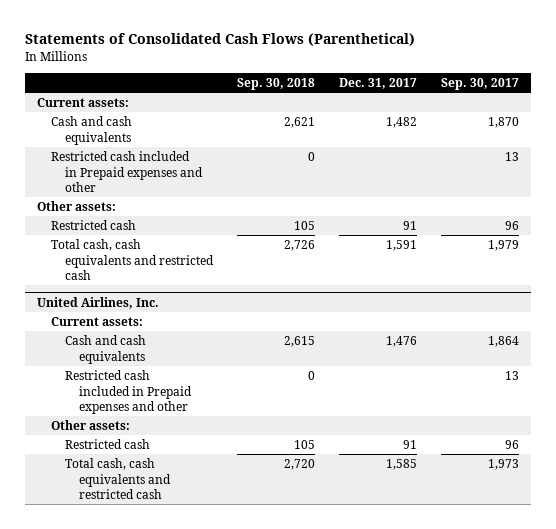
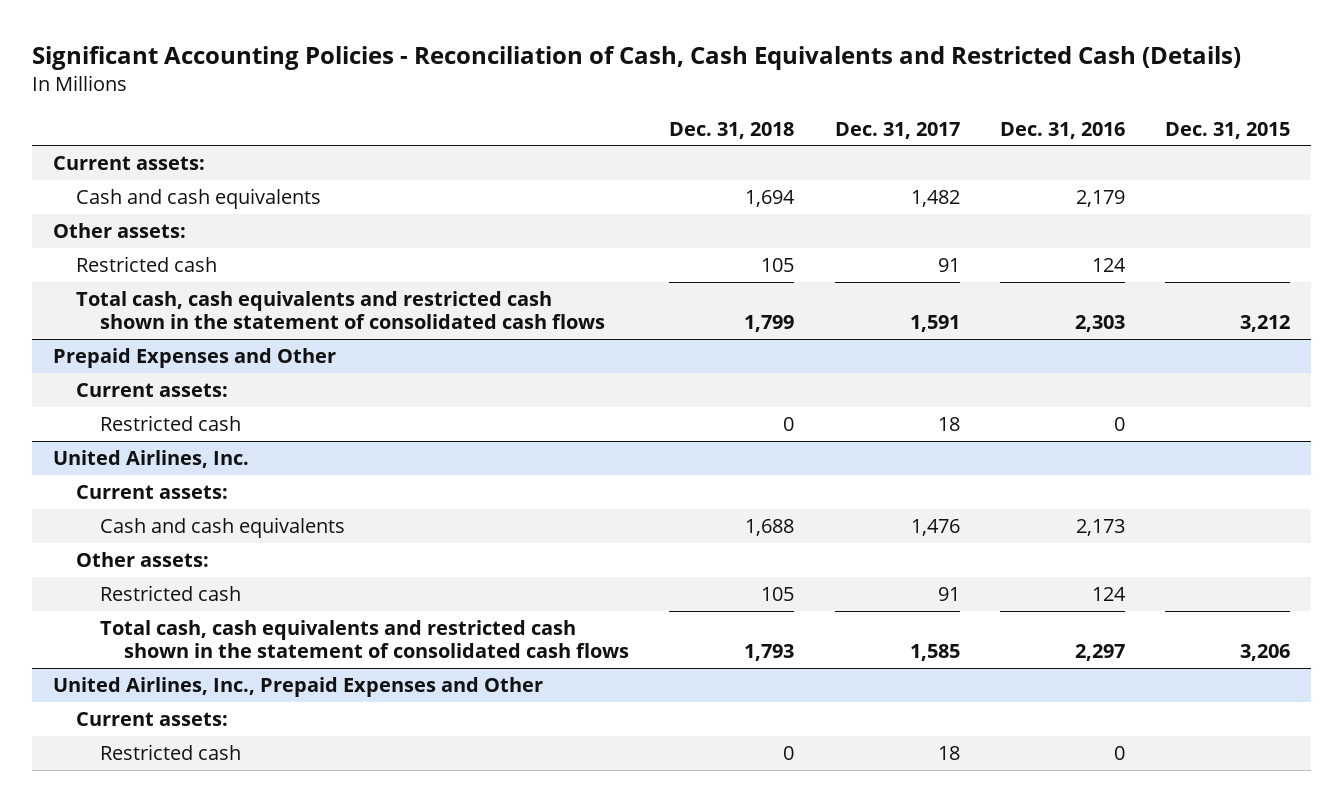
- Statements of Consolidated Cash Flows (Parenthetical)
+ Significant Accounting Policies - Reconciliation of Cash, Cash Equivalents and Restricted Cash (Details)
- | Sep. 30, 2018 | Dec. 31, 2017 | Sep. 30, 2017
+ | Dec. 31, 2018 | Dec. 31, 2017 | Dec. 31, 2016 | Dec. 31, 2015
- Restricted cash included in Prepaid expenses and other | 0 | | 13
- Total cash, cash equivalents and restricted cash | 2,726 | 1,591 | 1,979
+ Total cash, cash equivalents and restricted cash shown in the statement of consolidated cash flows | 1,799 | 1,591 | 2,303 | 3,212
+ Prepaid Expenses and Other
+ Current assets:
+ Restricted cash | 0 | 18 | 0 |
@ United Airlines, Inc.
- Restricted cash included in Prepaid expenses and other | 0 | | 13
- Total cash, cash equivalents and restricted cash | 2,720 | 1,585 | 1,973
+ Total cash, cash equivalents and restricted cash shown in the statement of consolidated cash flows | 1,793 | 1,585 | 2,297 | 3,206
+ United Airlines, Inc., Prepaid Expenses and Other
+ Current assets:
+ Restricted cash | 0 | 18 | 0 |

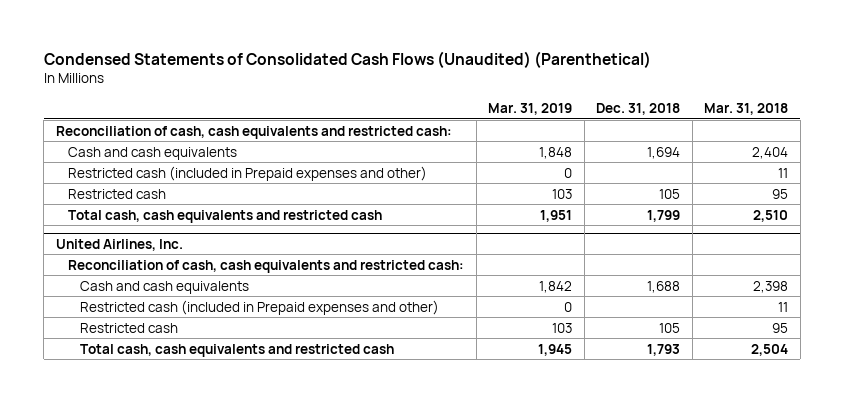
- Significant Accounting Policies - Reconciliation of Cash, Cash Equivalents and Restricted Cash (Details)
+ Condensed Statements of Consolidated Cash Flows (Unaudited) (Parenthetical)
- | Dec. 31, 2018 | Dec. 31, 2017 | Dec. 31, 2016 | Dec. 31, 2015
+ | Mar. 31, 2019 | Dec. 31, 2018 | Mar. 31, 2018
- Current assets:
+ Reconciliation of cash, cash equivalents and restricted cash:
- Other assets:
+ Restricted cash (included in Prepaid expenses and other) | 0 | | 11
- Total cash, cash equivalents and restricted cash shown in the statement of consolidated cash flows | 1,799 | 1,591 | 2,303 | 3,212
- Prepaid Expenses and Other
- Current assets:
- Restricted cash | 0 | 18 | 0 |
+ Total cash, cash equivalents and restricted cash | 1,951 | 1,799 | 2,510
@ United Airlines, Inc.
- Current assets:
+ Reconciliation of cash, cash equivalents and restricted cash:
- Other assets:
+ Restricted cash (included in Prepaid expenses and other) | 0 | | 11
- Total cash, cash equivalents and restricted cash shown in the statement of consolidated cash flows | 1,793 | 1,585 | 2,297 | 3,206
- United Airlines, Inc., Prepaid Expenses and Other
- Current assets:
- Restricted cash | 0 | 18 | 0 |
@ United Airlines, Inc.
+ Total cash, cash equivalents and restricted cash | 1,945 | 1,793 | 2,504

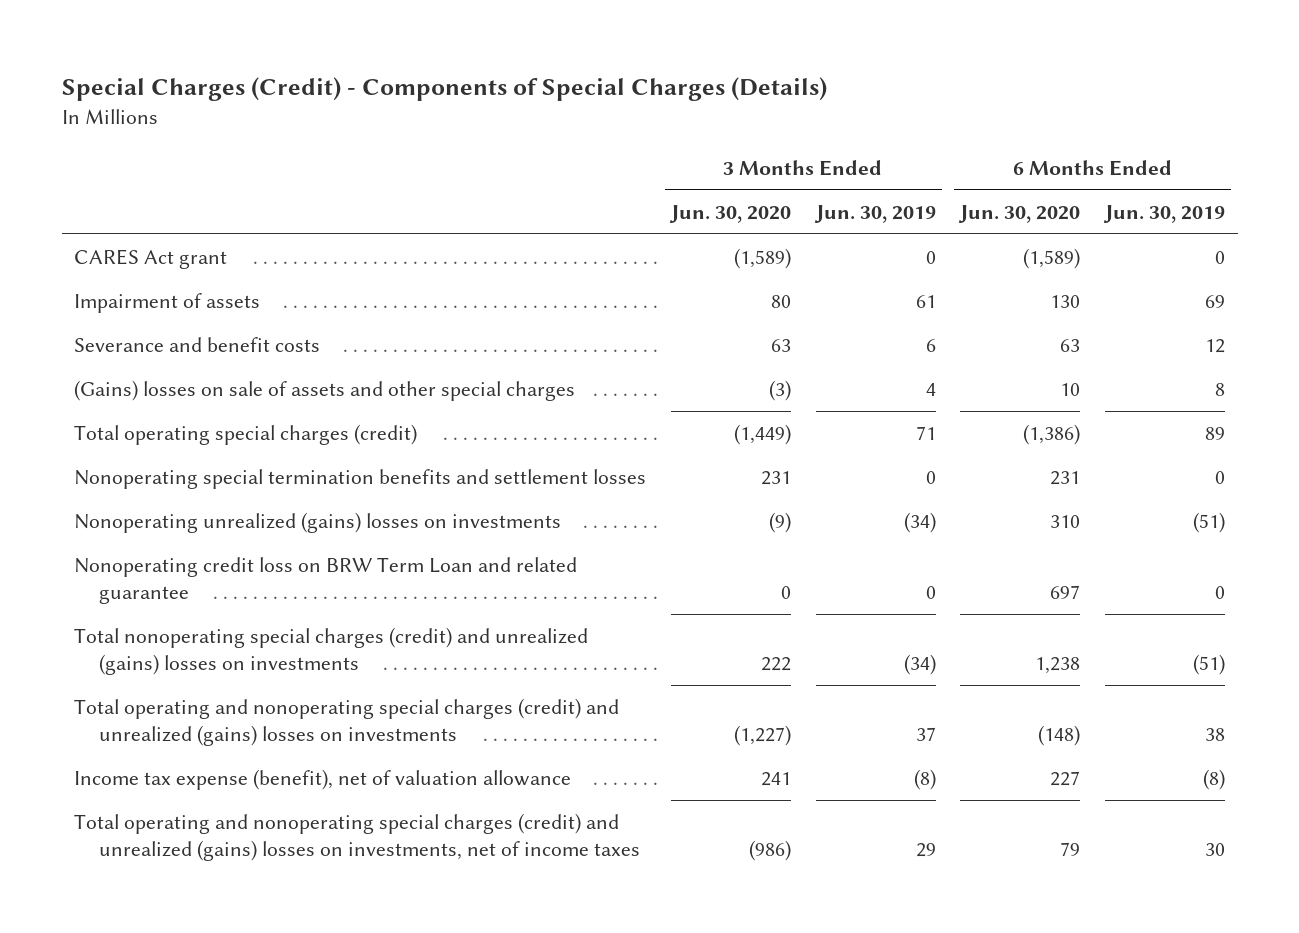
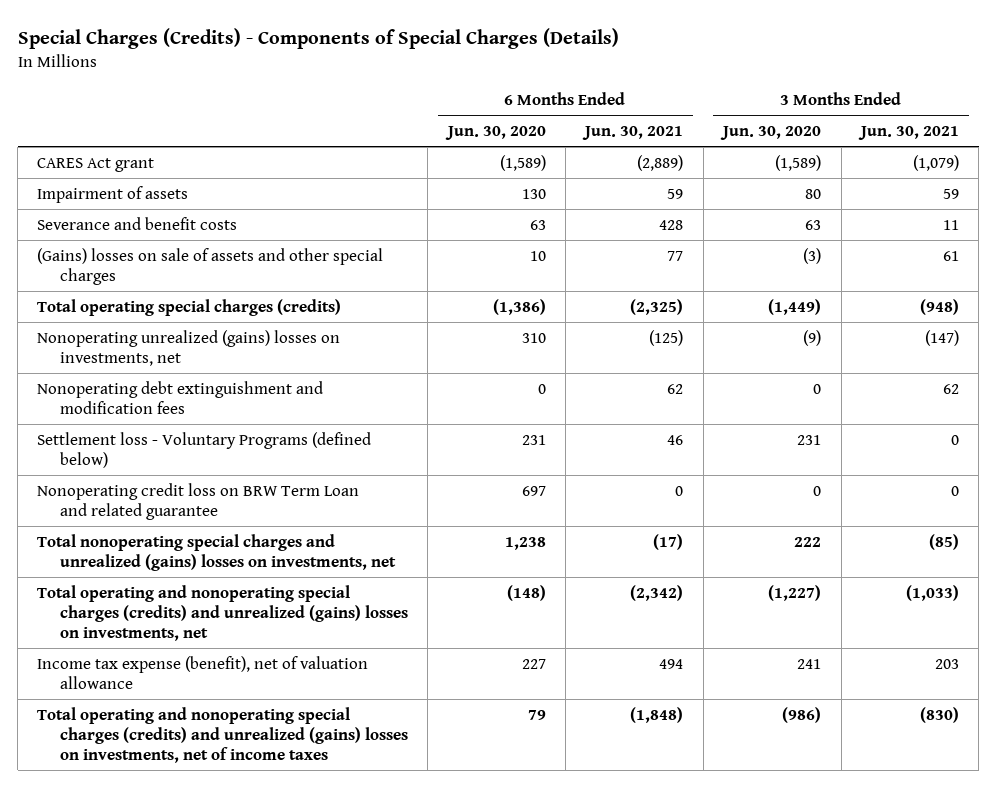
- Special Charges (Credit) - Components of Special Charges (Details)
+ Special Charges (Credits) - Components of Special Charges (Details)
- | 3 Months Ended Jun. 30, 2020 | 3 Months Ended Jun. 30, 2019 | 6 Months Ended Jun. 30, 2020 | 6 Months Ended Jun. 30, 2019
+ | 6 Months Ended Jun. 30, 2020 | 6 Months Ended Jun. 30, 2021 | 3 Months Ended Jun. 30, 2020 | 3 Months Ended Jun. 30, 2021
- Total operating special charges (credit) | (1,449) | 71 | (1,386) | 89
- Nonoperating special termination benefits and settlement losses | 231 | 0 | 231 | 0
- Nonoperating unrealized (gains) losses on investments | (9) | (34) | 310 | (51)
+ Total operating special charges (credits) | (1,386) | (2,325) | (1,449) | (948)
+ Nonoperating unrealized (gains) losses on investments, net | 310 | (125) | (9) | (147)
+ Nonoperating debt extinguishment and modification fees | 0 | 62 | 0 | 62
+ Settlement loss - Voluntary Programs (defined below) | 231 | 46 | 231 | 0
- Total nonoperating special charges (credit) and unrealized (gains) losses on investments | 222 | (34) | 1,238 | (51)
- Total operating and nonoperating special charges (credit) and unrealized (gains) losses on investments | (1,227) | 37 | (148) | 38
+ Total nonoperating special charges and unrealized (gains) losses on investments, net | 1,238 | (17) | 222 | (85)
+ Total operating and nonoperating special charges (credits) and unrealized (gains) losses on investments, net | (148) | (2,342) | (1,227) | (1,033)
- Total operating and nonoperating special charges (credit) and unrealized (gains) losses on investments, net of income taxes | (986) | 29 | 79 | 30
+ Total operating and nonoperating special charges (credits) and unrealized (gains) losses on investments, net of income taxes | 79 | (1,848) | (986) | (830)

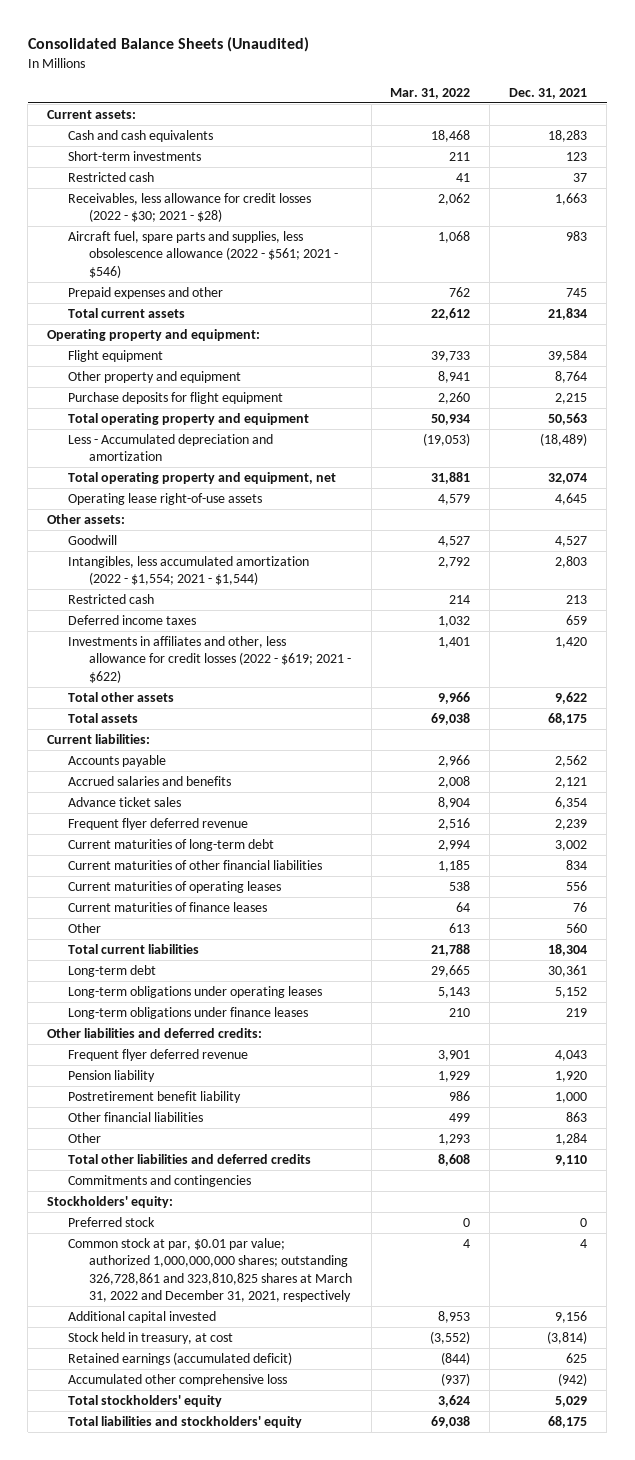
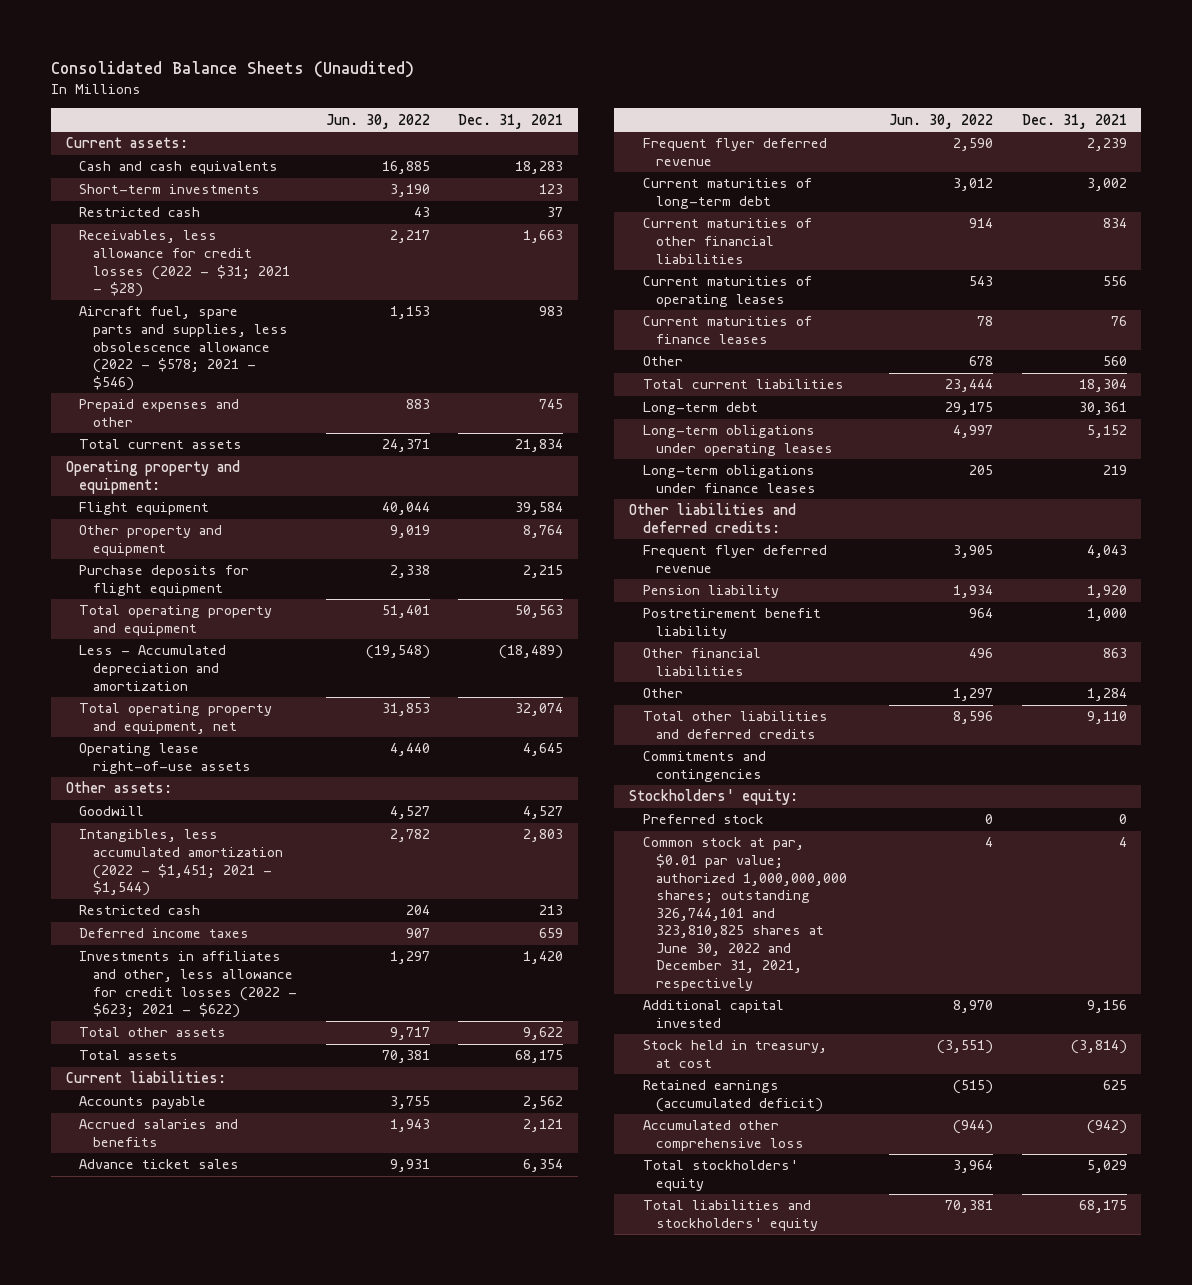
- | Mar. 31, 2022 | Dec. 31, 2021
+ | Jun. 30, 2022 | Dec. 31, 2021
- Receivables, less allowance for credit losses (2022 - $30; 2021 - $28) | 2,062 | 1,663
- Aircraft fuel, spare parts and supplies, less obsolescence allowance (2022 - $561; 2021 - $546) | 1,068 | 983
+ Receivables, less allowance for credit losses (2022 - $31; 2021 - $28) | 2,217 | 1,663
+ Aircraft fuel, spare parts and supplies, less obsolescence allowance (2022 - $578; 2021 - $546) | 1,153 | 983
- Intangibles, less accumulated amortization (2022 - $1,554; 2021 - $1,544) | 2,792 | 2,803
+ Intangibles, less accumulated amortization (2022 - $1,451; 2021 - $1,544) | 2,782 | 2,803
- Investments in affiliates and other, less allowance for credit losses (2022 - $619; 2021 - $622) | 1,401 | 1,420
+ Investments in affiliates and other, less allowance for credit losses (2022 - $623; 2021 - $622) | 1,297 | 1,420
- Common stock at par, $0.01 par value; authorized 1,000,000,000 shares; outstanding 326,728,861 and 323,810,825 shares at March 31, 2022 and December 31, 2021, respectively | 4 | 4
+ Common stock at par, $0.01 par value; authorized 1,000,000,000 shares; outstanding 326,744,101 and 323,810,825 shares at June 30, 2022 and December 31, 2021, respectively | 4 | 4

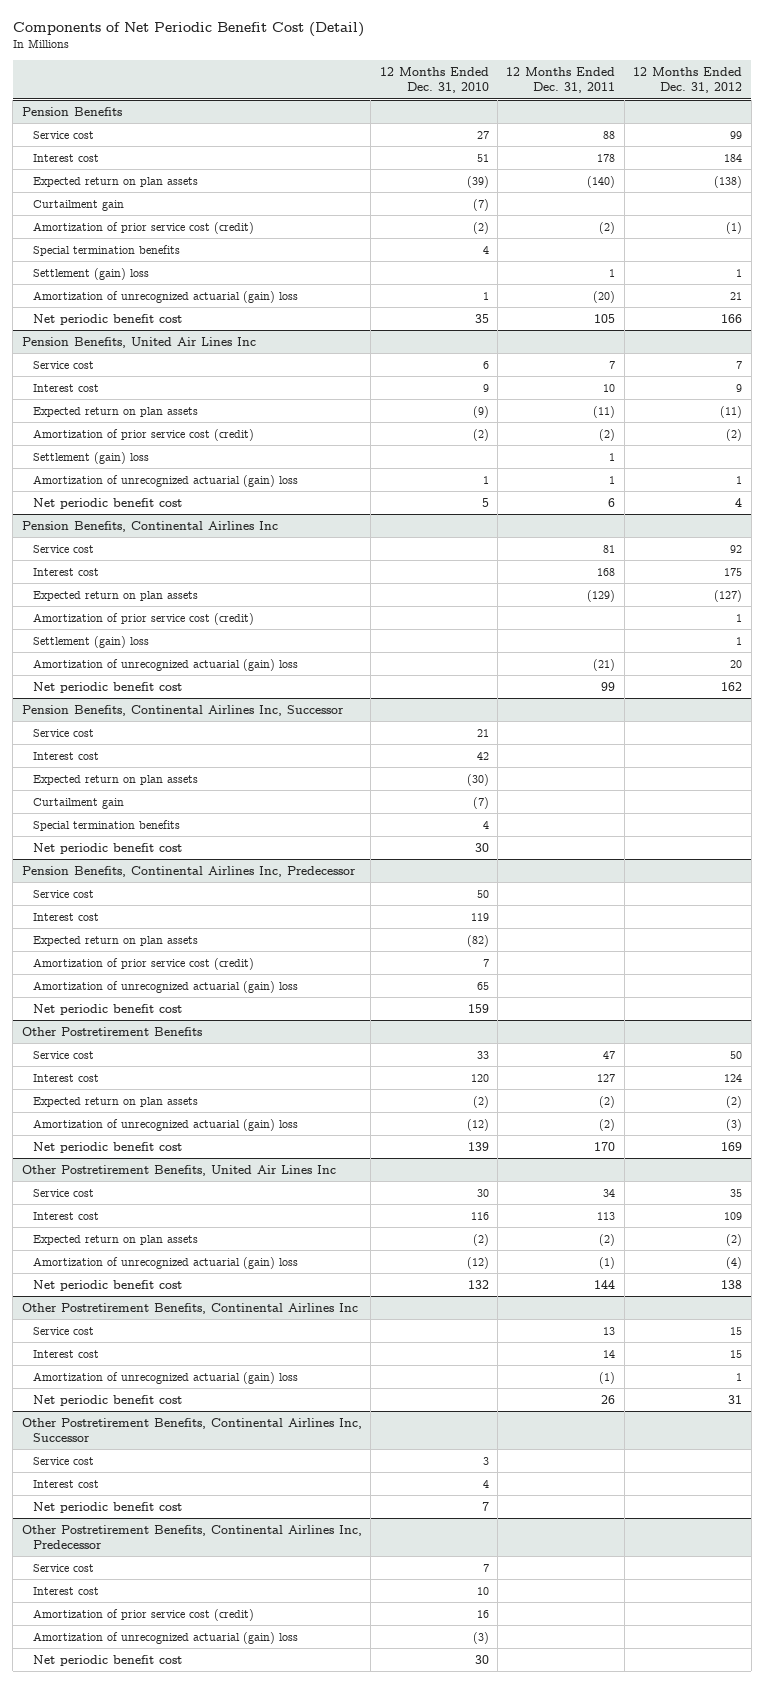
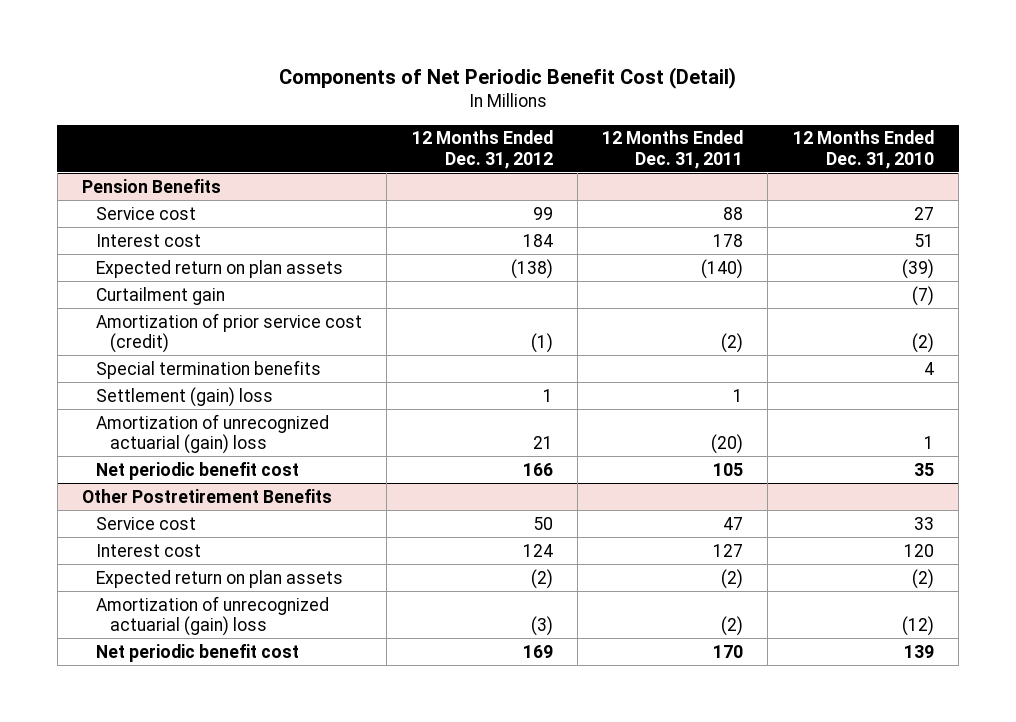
- | 12 Months Ended Dec. 31, 2010 | 12 Months Ended Dec. 31, 2011 | 12 Months Ended Dec. 31, 2012
+ | 12 Months Ended Dec. 31, 2012 | 12 Months Ended Dec. 31, 2011 | 12 Months Ended Dec. 31, 2010
- Pension Benefits, United Air Lines Inc
- Service cost | 6 | 7 | 7
- Interest cost | 9 | 10 | 9
- Expected return on plan assets | (9) | (11) | (11)
- Amortization of prior service cost (credit) | (2) | (2) | (2)
- Settlement (gain) loss | | 1 |
- Amortization of unrecognized actuarial (gain) loss | 1 | 1 | 1
- Net periodic benefit cost | 5 | 6 | 4
- Pension Benefits, Continental Airlines Inc
- Service cost | | 81 | 92
- Interest cost | | 168 | 175
- Expected return on plan assets | | (129) | (127)
- Amortization of prior service cost (credit) | | | 1
- Settlement (gain) loss | | | 1
- Amortization of unrecognized actuarial (gain) loss | | (21) | 20
- Net periodic benefit cost | | 99 | 162
- Pension Benefits, Continental Airlines Inc, Successor
- Service cost | 21 | |
- Interest cost | 42 | |
- Expected return on plan assets | (30) | |
- Curtailment gain | (7) | |
- Special termination benefits | 4 | |
- Net periodic benefit cost | 30 | |
- Pension Benefits, Continental Airlines Inc, Predecessor
- Service cost | 50 | |
- Interest cost | 119 | |
- Expected return on plan assets | (82) | |
- Amortization of prior service cost (credit) | 7 | |
- Amortization of unrecognized actuarial (gain) loss | 65 | |
- Net periodic benefit cost | 159 | |
- Other Postretirement Benefits, United Air Lines Inc
- Service cost | 30 | 34 | 35
- Interest cost | 116 | 113 | 109
- Expected return on plan assets | (2) | (2) | (2)
- Amortization of unrecognized actuarial (gain) loss | (12) | (1) | (4)
- Net periodic benefit cost | 132 | 144 | 138
- Other Postretirement Benefits, Continental Airlines Inc
- Service cost | | 13 | 15
- Interest cost | | 14 | 15
- Amortization of unrecognized actuarial (gain) loss | | (1) | 1
- Net periodic benefit cost | | 26 | 31
- Other Postretirement Benefits, Continental Airlines Inc, Successor
- Service cost | 3 | |
- Interest cost | 4 | |
- Net periodic benefit cost | 7 | |
- Other Postretirement Benefits, Continental Airlines Inc, Predecessor
- Service cost | 7 | |
- Interest cost | 10 | |
- Amortization of prior service cost (credit) | 16 | |
- Amortization of unrecognized actuarial (gain) loss | (3) | |
- Net periodic benefit cost | 30 | |

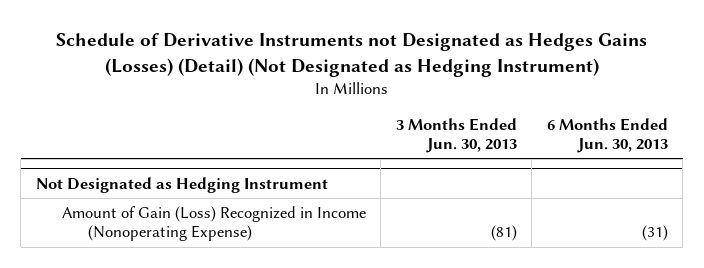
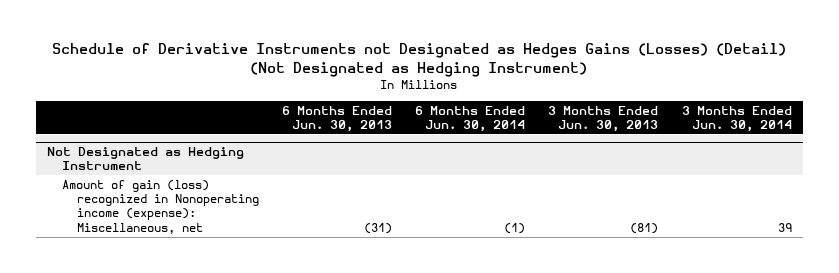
- | 3 Months Ended Jun. 30, 2013 | 6 Months Ended Jun. 30, 2013
+ | 6 Months Ended Jun. 30, 2013 | 6 Months Ended Jun. 30, 2014 | 3 Months Ended Jun. 30, 2013 | 3 Months Ended Jun. 30, 2014
@ Not Designated as Hedging Instrument
- Amount of Gain (Loss) Recognized in Income (Nonoperating Expense) | (81) | (31)
+ Amount of gain (loss) recognized in Nonoperating income (expense): Miscellaneous, net | (31) | (1) | (81) | 39

